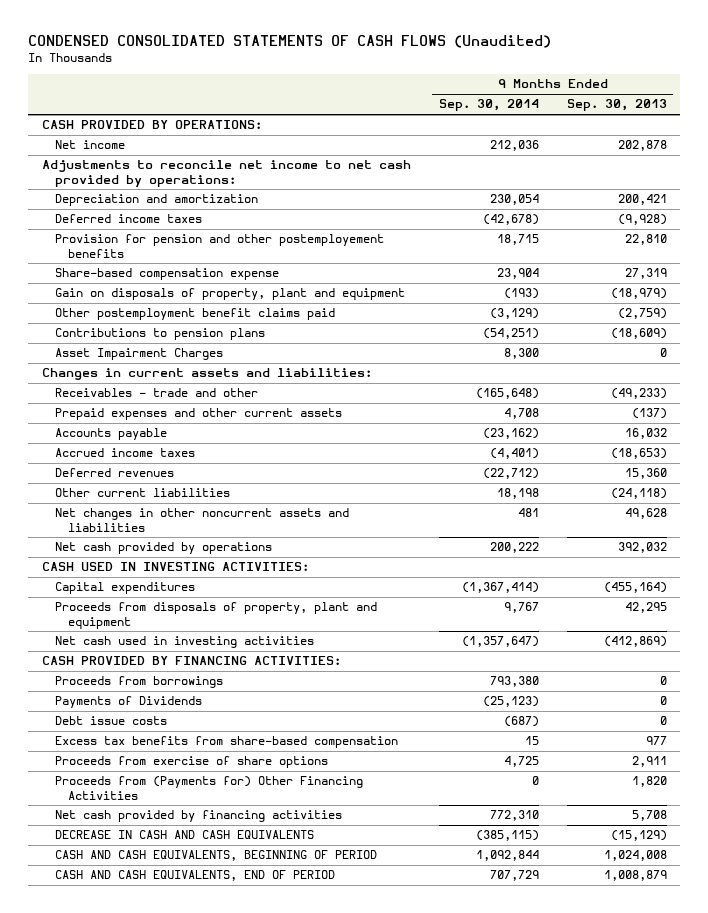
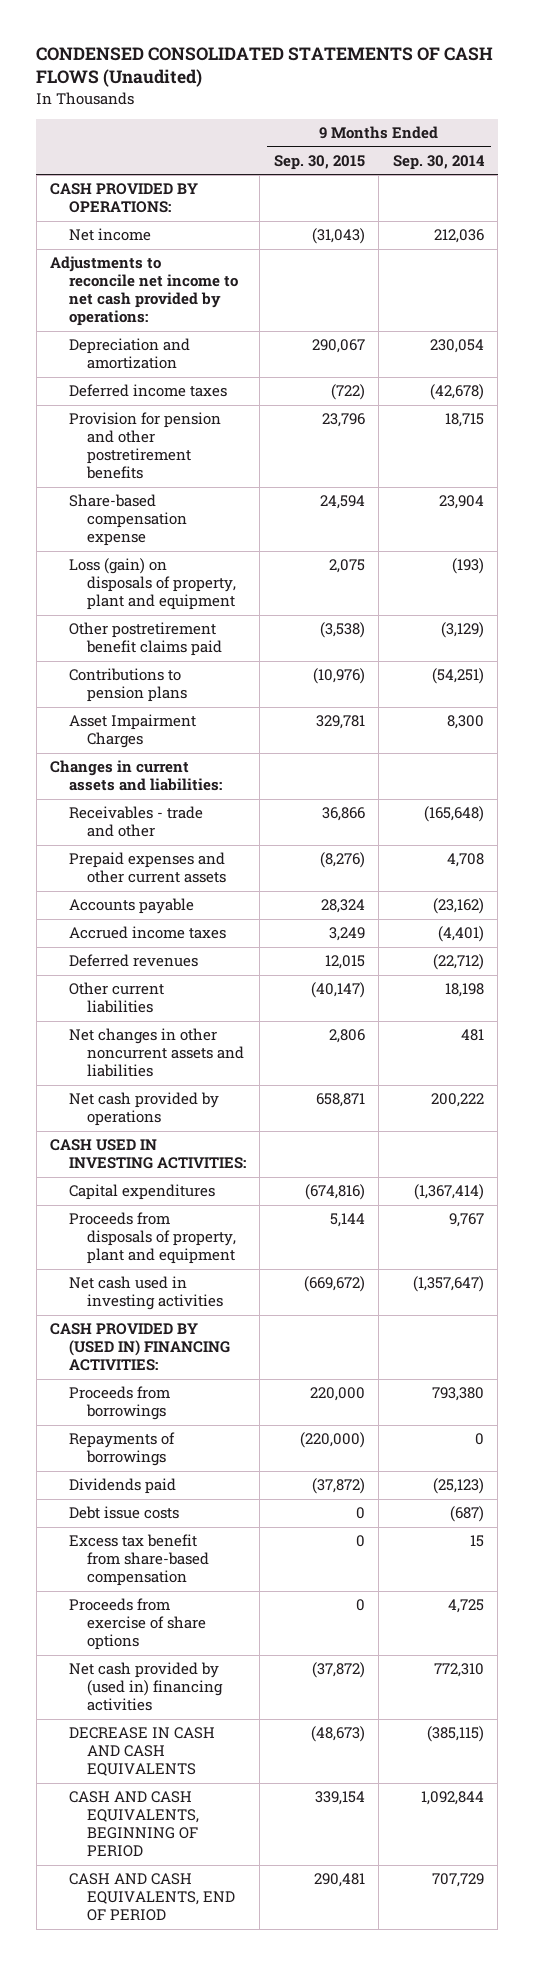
- | 9 Months Ended Sep. 30, 2014 | 9 Months Ended Sep. 30, 2013
+ | 9 Months Ended Sep. 30, 2015 | 9 Months Ended Sep. 30, 2014
- Provision for pension and other postemployement benefits | 18,715 | 22,810
+ Provision for pension and other postretirement benefits | 23,796 | 18,715
- Gain on disposals of property, plant and equipment | (193) | (18,979)
- Other postemployment benefit claims paid | (3,129) | (2,759)
+ Loss (gain) on disposals of property, plant and equipment | 2,075 | (193)
+ Other postretirement benefit claims paid | (3,538) | (3,129)
- CASH PROVIDED BY FINANCING ACTIVITIES:
+ CASH PROVIDED BY (USED IN) FINANCING ACTIVITIES:
- Payments of Dividends | (25,123) | 0
+ Repayments of borrowings | (220,000) | 0
+ Dividends paid | (37,872) | (25,123)
- Excess tax benefits from share-based compensation | 15 | 977
+ Excess tax benefit from share-based compensation | 0 | 15
- Proceeds from (Payments for) Other Financing Activities | 0 | 1,820
- Net cash provided by financing activities | 772,310 | 5,708
+ Net cash provided by (used in) financing activities | (37,872) | 772,310

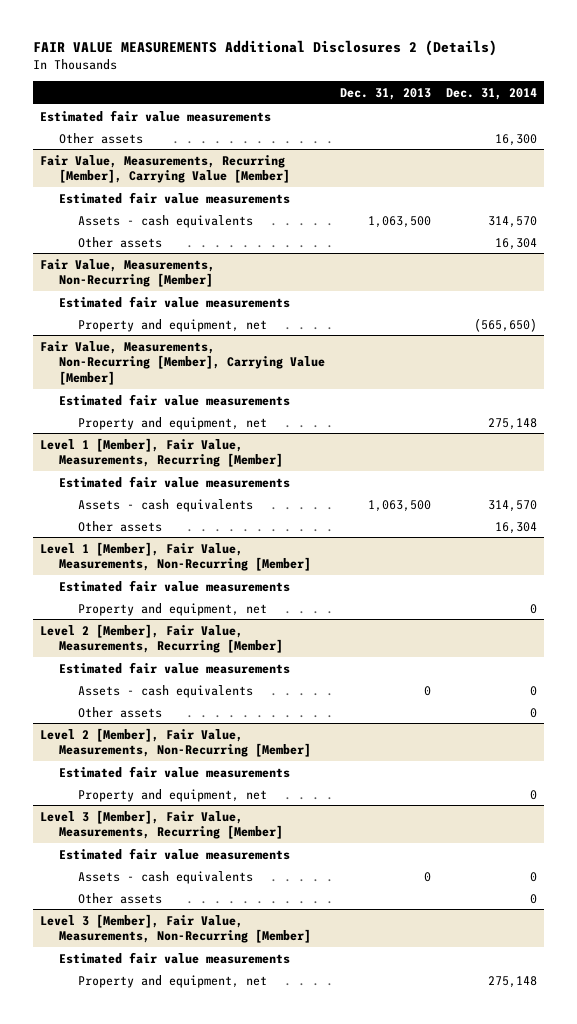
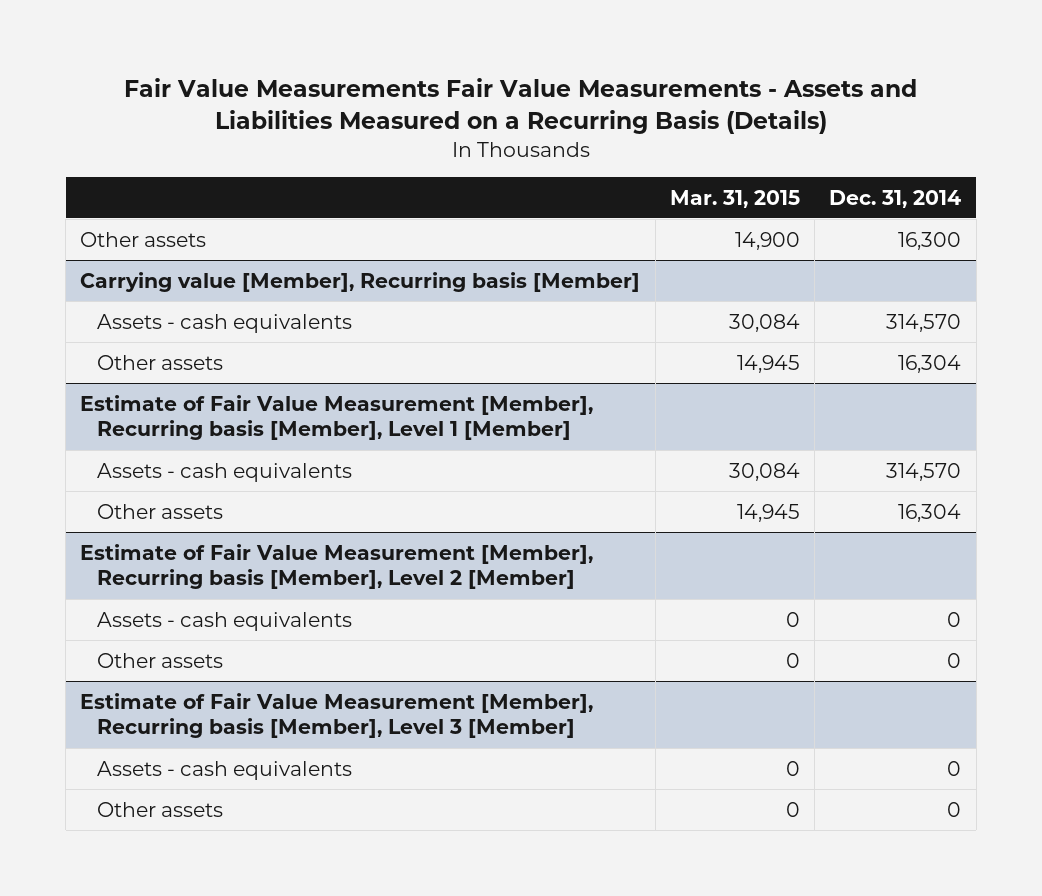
- FAIR VALUE MEASUREMENTS Additional Disclosures 2 (Details)
+ Fair Value Measurements Fair Value Measurements - Assets and Liabilities Measured on a Recurring Basis (Details)
- | Dec. 31, 2013 | Dec. 31, 2014
+ | Mar. 31, 2015 | Dec. 31, 2014
- Estimated fair value measurements
- Fair Value, Measurements, Recurring [Member], Carrying Value [Member]
- Estimated fair value measurements
+ Carrying value [Member], Recurring basis [Member]
- Fair Value, Measurements, Non-Recurring [Member]
- Estimated fair value measurements
- Property and equipment, net | | (565,650)
- Fair Value, Measurements, Non-Recurring [Member], Carrying Value [Member]
- Estimated fair value measurements
- Property and equipment, net | | 275,148
- Level 1 [Member], Fair Value, Measurements, Recurring [Member]
- Estimated fair value measurements
+ Estimate of Fair Value Measurement [Member], Recurring basis [Member], Level 1 [Member]
- Level 1 [Member], Fair Value, Measurements, Non-Recurring [Member]
- Estimated fair value measurements
- Property and equipment, net | | 0
- Level 2 [Member], Fair Value, Measurements, Recurring [Member]
- Estimated fair value measurements
+ Estimate of Fair Value Measurement [Member], Recurring basis [Member], Level 2 [Member]
- Level 2 [Member], Fair Value, Measurements, Non-Recurring [Member]
- Estimated fair value measurements
- Property and equipment, net | | 0
- Level 3 [Member], Fair Value, Measurements, Recurring [Member]
- Estimated fair value measurements
+ Estimate of Fair Value Measurement [Member], Recurring basis [Member], Level 3 [Member]
- Level 3 [Member], Fair Value, Measurements, Non-Recurring [Member]
- Estimated fair value measurements
- Property and equipment, net | | 275,148

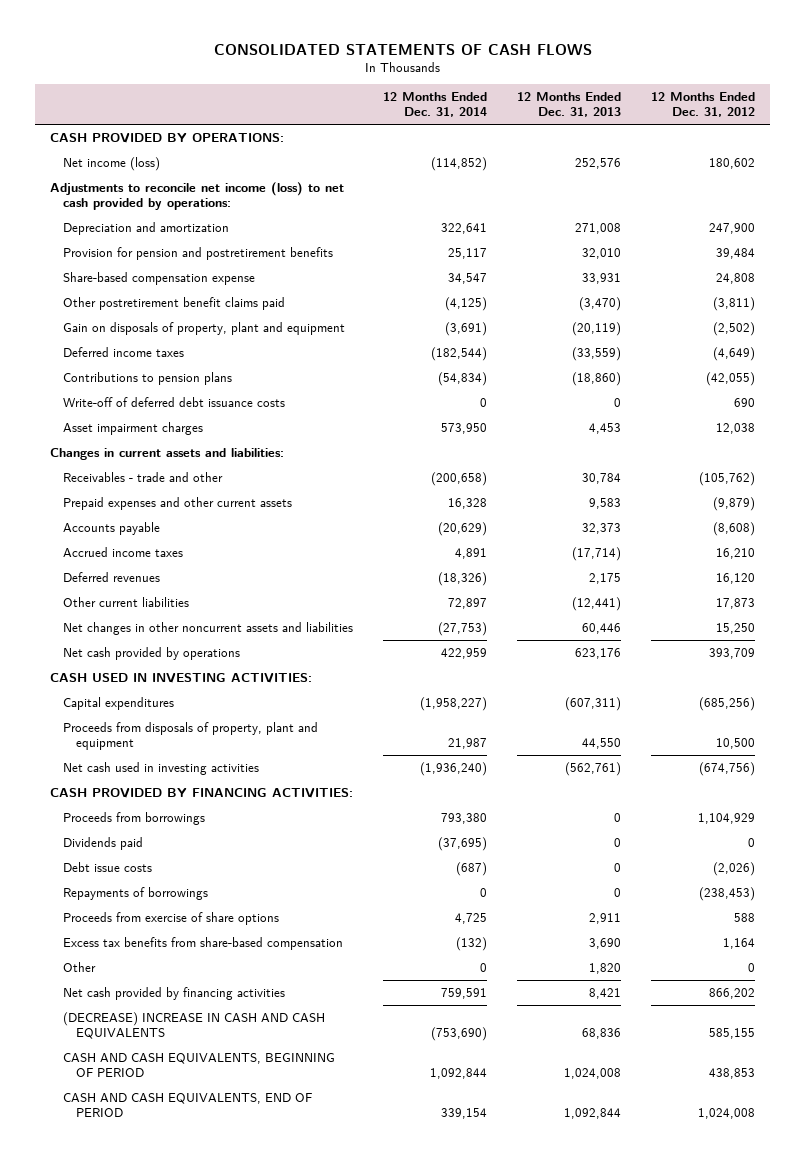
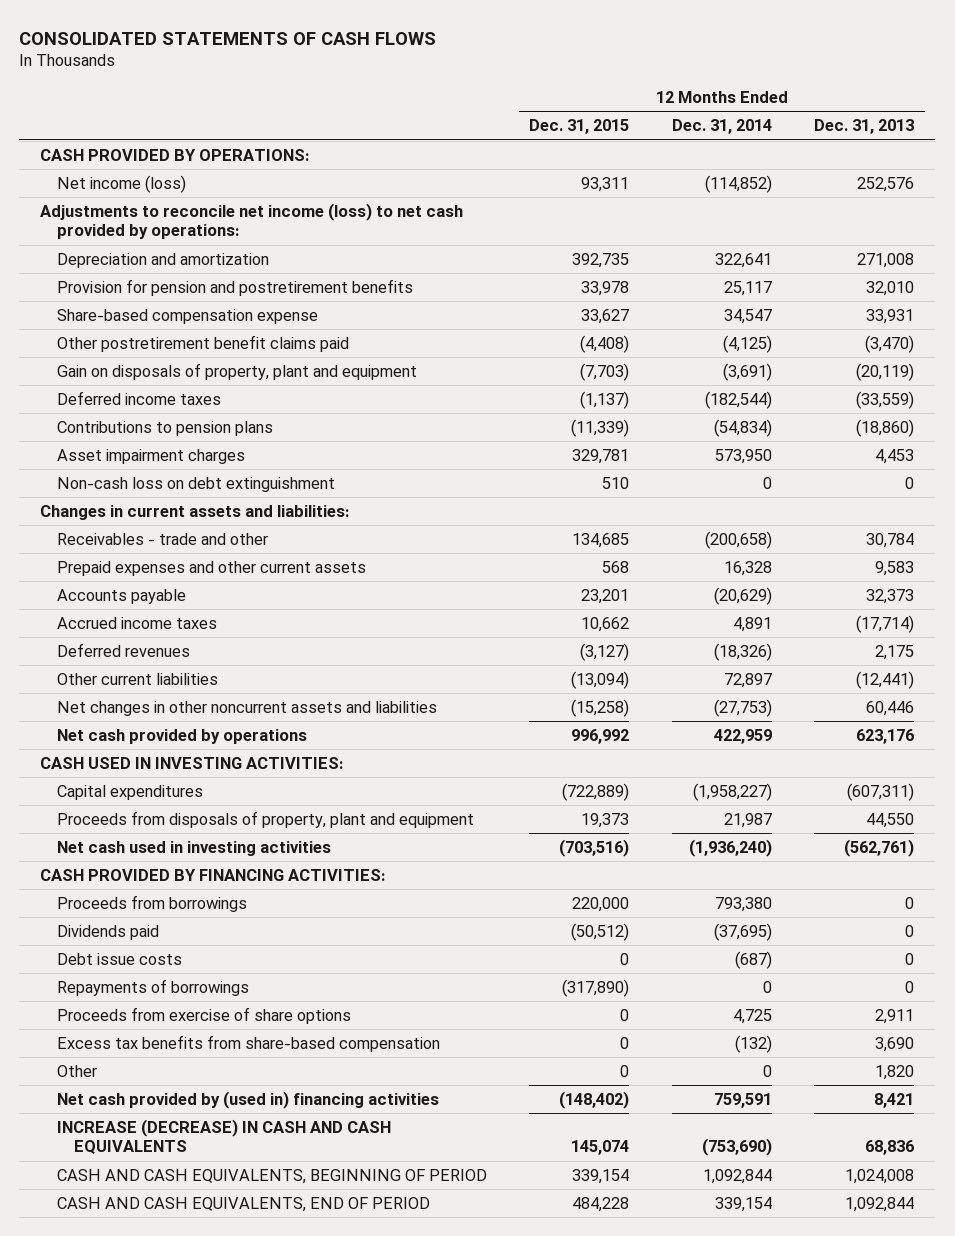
- | 12 Months Ended Dec. 31, 2014 | 12 Months Ended Dec. 31, 2013 | 12 Months Ended Dec. 31, 2012
+ | 12 Months Ended Dec. 31, 2015 | 12 Months Ended Dec. 31, 2014 | 12 Months Ended Dec. 31, 2013
- Write-off of deferred debt issuance costs | 0 | 0 | 690
+ Non-cash loss on debt extinguishment | 510 | 0 | 0
- Net cash provided by financing activities | 759,591 | 8,421 | 866,202
- (DECREASE) INCREASE IN CASH AND CASH EQUIVALENTS | (753,690) | 68,836 | 585,155
+ Net cash provided by (used in) financing activities | (148,402) | 759,591 | 8,421
+ INCREASE (DECREASE) IN CASH AND CASH EQUIVALENTS | 145,074 | (753,690) | 68,836

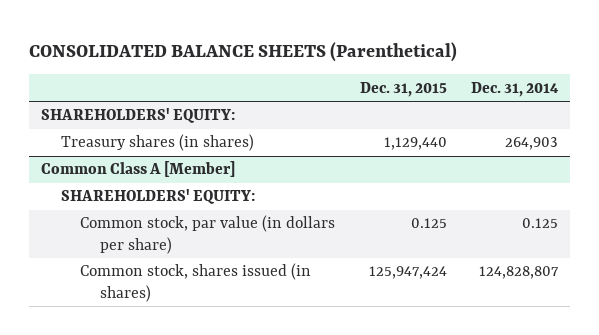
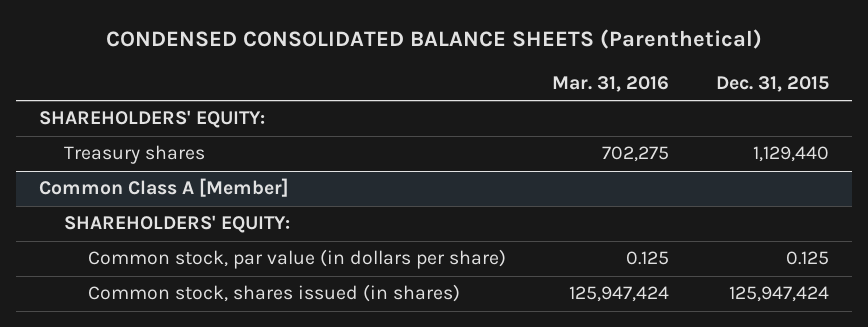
- CONSOLIDATED BALANCE SHEETS (Parenthetical)
+ CONDENSED CONSOLIDATED BALANCE SHEETS (Parenthetical)
- | Dec. 31, 2015 | Dec. 31, 2014
+ | Mar. 31, 2016 | Dec. 31, 2015
- Treasury shares (in shares) | 1,129,440 | 264,903
+ Treasury shares | 702,275 | 1,129,440

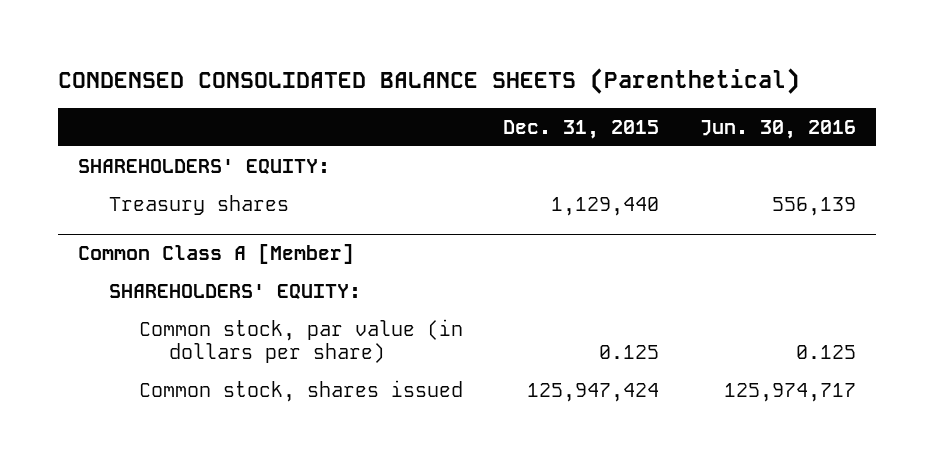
- | Mar. 31, 2016 | Dec. 31, 2015
+ | Dec. 31, 2015 | Jun. 30, 2016
@ Common Class A [Member]
- Common stock, shares issued (in shares) | 125,947,424 | 125,947,424
+ Common stock, shares issued | 125,947,424 | 125,974,717

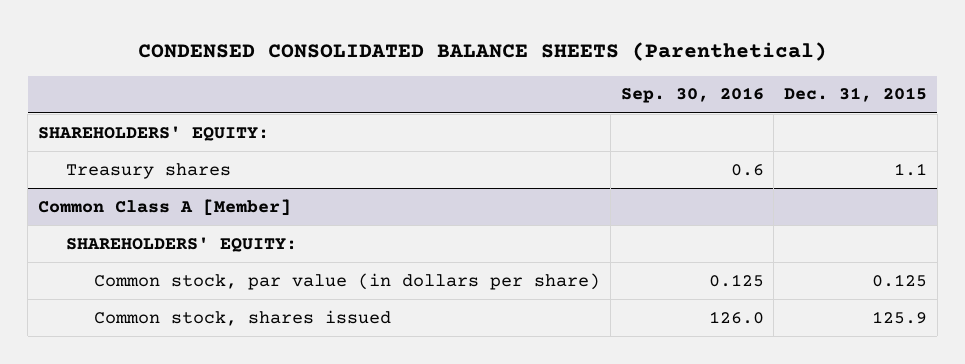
- | Dec. 31, 2015 | Jun. 30, 2016
+ | Sep. 30, 2016 | Dec. 31, 2015
- Treasury shares | 1,129,440 | 556,139
+ Treasury shares | 0.6 | 1.1
@ Common Class A [Member]
- Common stock, shares issued | 125,947,424 | 125,974,717
+ Common stock, shares issued | 126.0 | 125.9

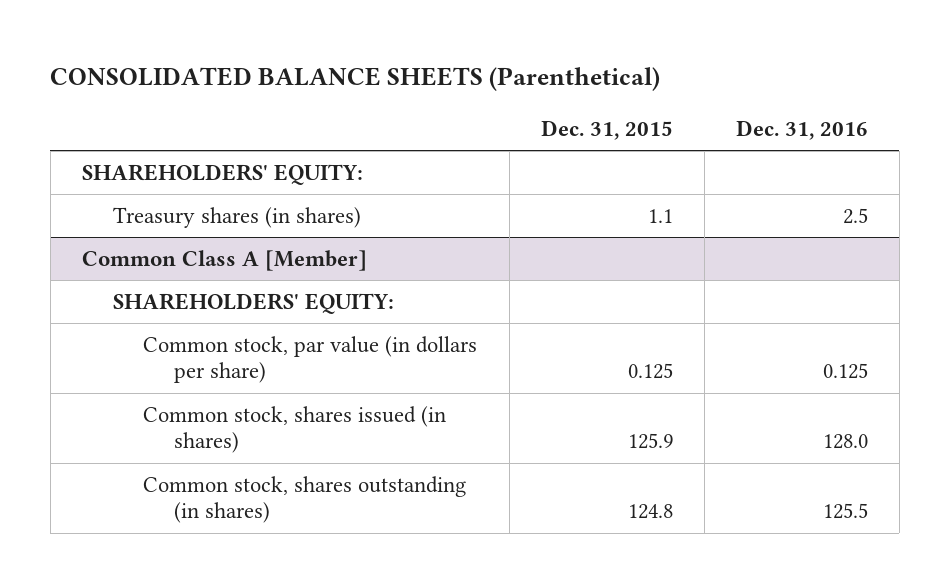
- CONDENSED CONSOLIDATED BALANCE SHEETS (Parenthetical)
+ CONSOLIDATED BALANCE SHEETS (Parenthetical)
- | Sep. 30, 2016 | Dec. 31, 2015
+ | Dec. 31, 2015 | Dec. 31, 2016
- Treasury shares | 0.6 | 1.1
+ Treasury shares (in shares) | 1.1 | 2.5
@ Common Class A [Member]
- Common stock, shares issued | 126.0 | 125.9
+ Common stock, shares issued (in shares) | 125.9 | 128.0
+ Common stock, shares outstanding (in shares) | 124.8 | 125.5

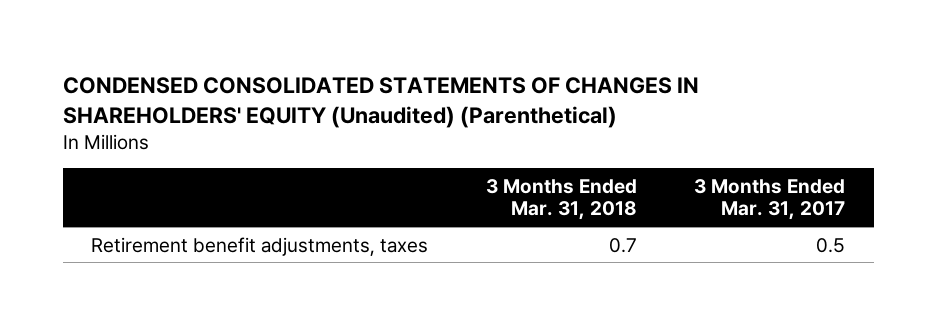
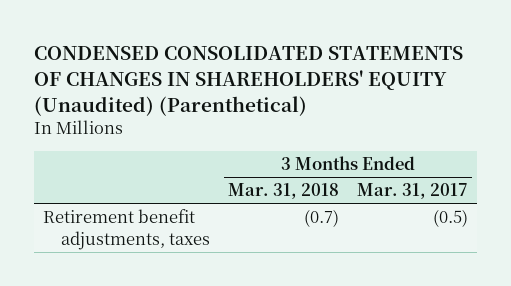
- Retirement benefit adjustments, taxes | 0.7 | 0.5
+ Retirement benefit adjustments, taxes | (0.7) | (0.5)

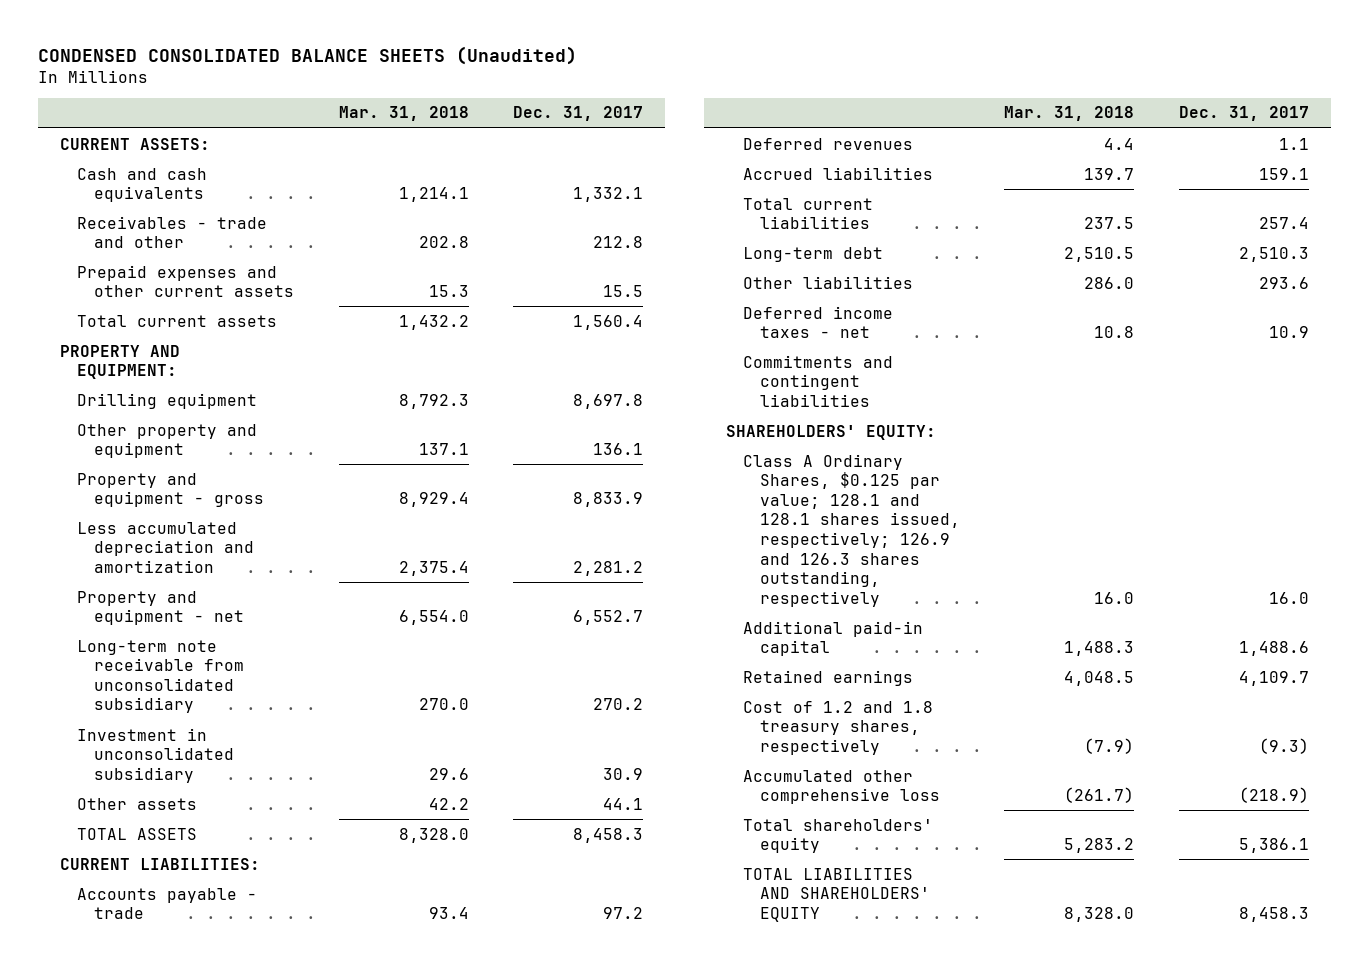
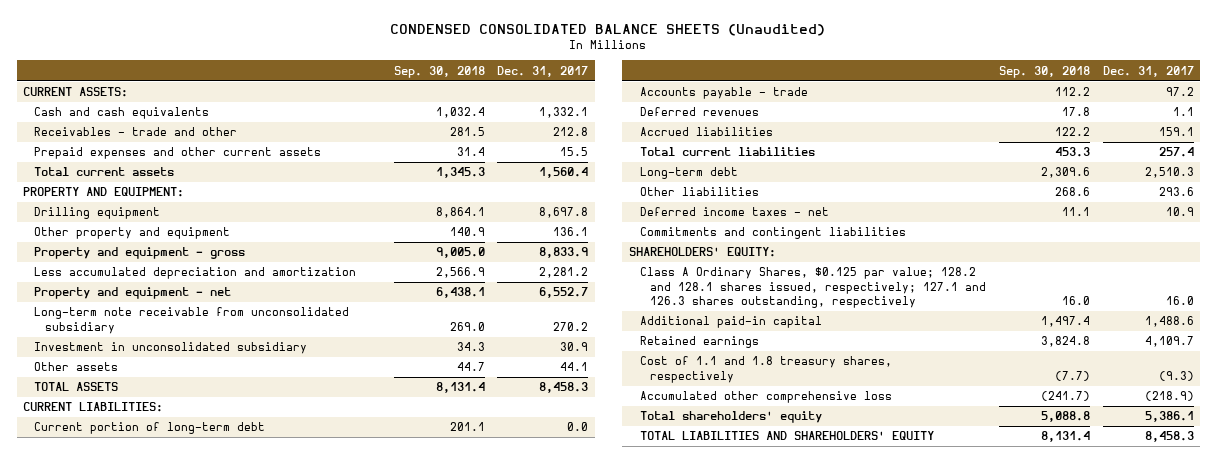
- | Mar. 31, 2018 | Dec. 31, 2017
+ | Sep. 30, 2018 | Dec. 31, 2017
+ Current portion of long-term debt | 201.1 | 0.0
- Class A Ordinary Shares, $0.125 par value; 128.1 and 128.1 shares issued, respectively; 126.9 and 126.3 shares outstanding, respectively | 16.0 | 16.0
+ Class A Ordinary Shares, $0.125 par value; 128.2 and 128.1 shares issued, respectively; 127.1 and 126.3 shares outstanding, respectively | 16.0 | 16.0
- Cost of 1.2 and 1.8 treasury shares, respectively | (7.9) | (9.3)
+ Cost of 1.1 and 1.8 treasury shares, respectively | (7.7) | (9.3)

